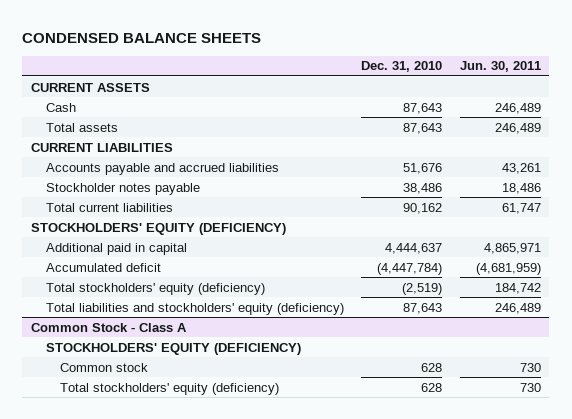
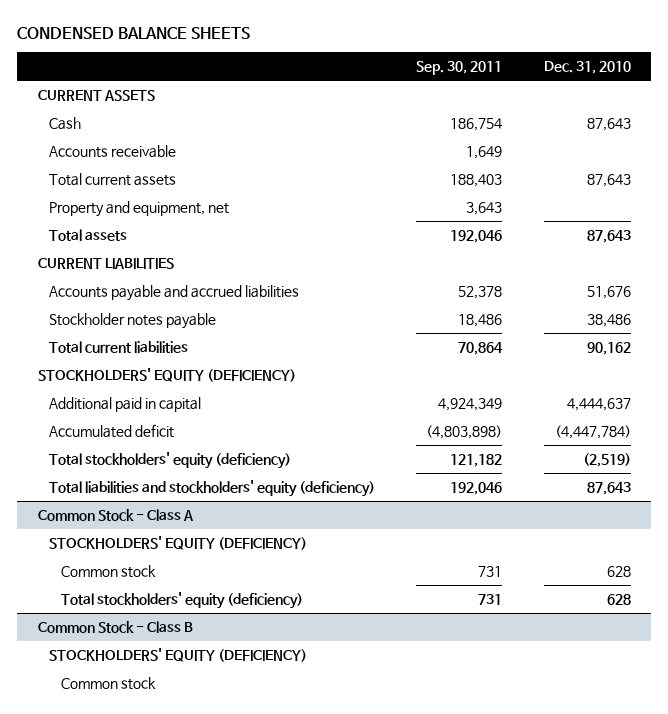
- | Dec. 31, 2010 | Jun. 30, 2011
+ | Sep. 30, 2011 | Dec. 31, 2010
+ Accounts receivable | 1,649 |
+ Total current assets | 188,403 | 87,643
+ Property and equipment, net | 3,643 |
+ Common Stock - Class B
+ STOCKHOLDERS' EQUITY (DEFICIENCY)
+ Common stock

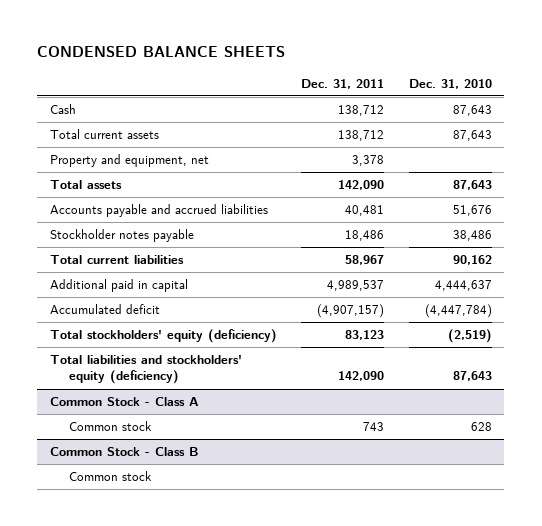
- | Sep. 30, 2011 | Dec. 31, 2010
+ | Dec. 31, 2011 | Dec. 31, 2010
- CURRENT ASSETS
- Accounts receivable | 1,649 |
- CURRENT LIABILITIES
- STOCKHOLDERS' EQUITY (DEFICIENCY)
@ Common Stock - Class A
- STOCKHOLDERS' EQUITY (DEFICIENCY)
- Total stockholders' equity (deficiency) | 731 | 628
@ Common Stock - Class B
- STOCKHOLDERS' EQUITY (DEFICIENCY)

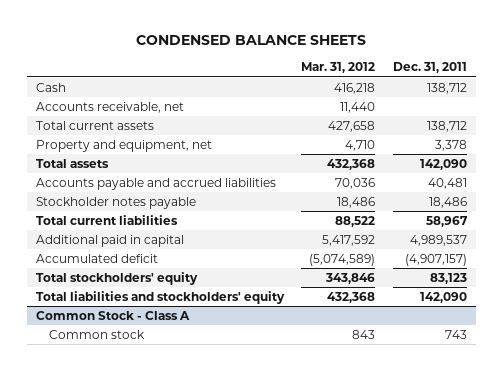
- | Dec. 31, 2011 | Dec. 31, 2010
+ | Mar. 31, 2012 | Dec. 31, 2011
+ Accounts receivable, net | 11,440 |
- Total stockholders' equity (deficiency) | 83,123 | (2,519)
- Total liabilities and stockholders' equity (deficiency) | 142,090 | 87,643
+ Total stockholders' equity | 343,846 | 83,123
+ Total liabilities and stockholders' equity | 432,368 | 142,090
- Common Stock - Class B
- Common stock

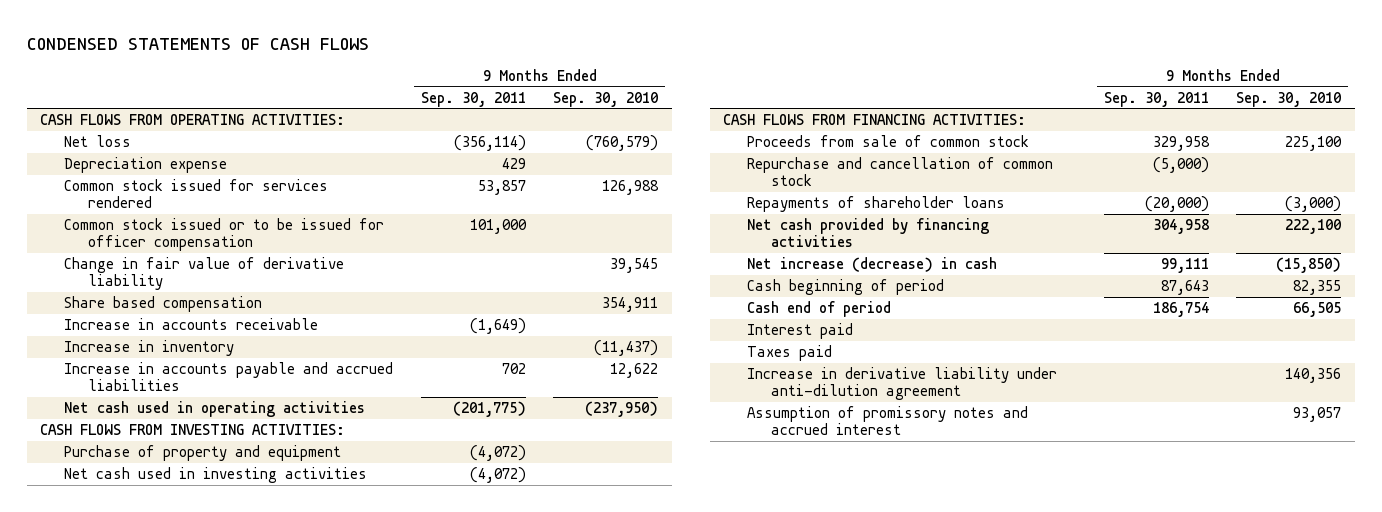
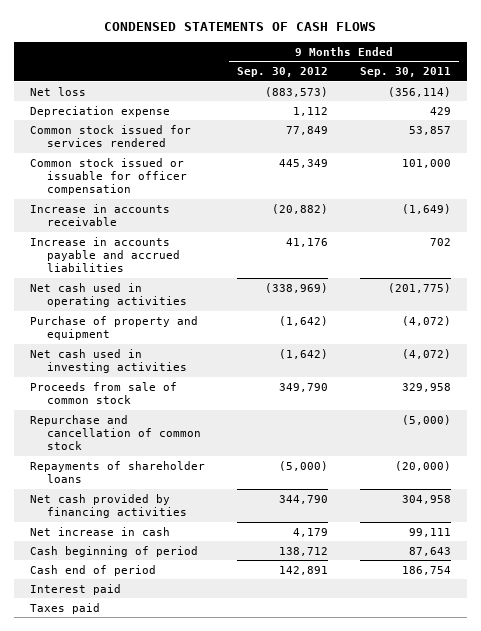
- | 9 Months Ended Sep. 30, 2011 | 9 Months Ended Sep. 30, 2010
+ | 9 Months Ended Sep. 30, 2012 | 9 Months Ended Sep. 30, 2011
- CASH FLOWS FROM OPERATING ACTIVITIES:
- Common stock issued or to be issued for officer compensation | 101,000 |
- Change in fair value of derivative liability | | 39,545
- Share based compensation | | 354,911
+ Common stock issued or issuable for officer compensation | 445,349 | 101,000
- Increase in inventory | | (11,437)
- CASH FLOWS FROM INVESTING ACTIVITIES:
- CASH FLOWS FROM FINANCING ACTIVITIES:
- Net increase (decrease) in cash | 99,111 | (15,850)
+ Net increase in cash | 4,179 | 99,111
- Increase in derivative liability under anti-dilution agreement | | 140,356
- Assumption of promissory notes and accrued interest | | 93,057

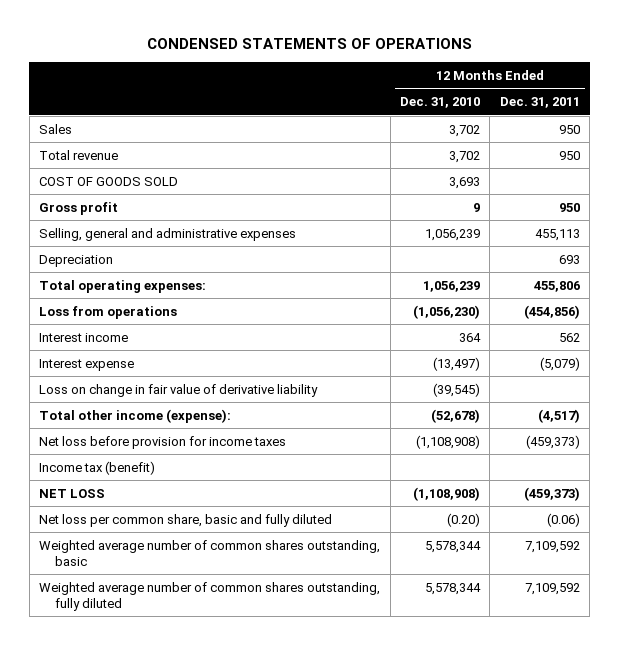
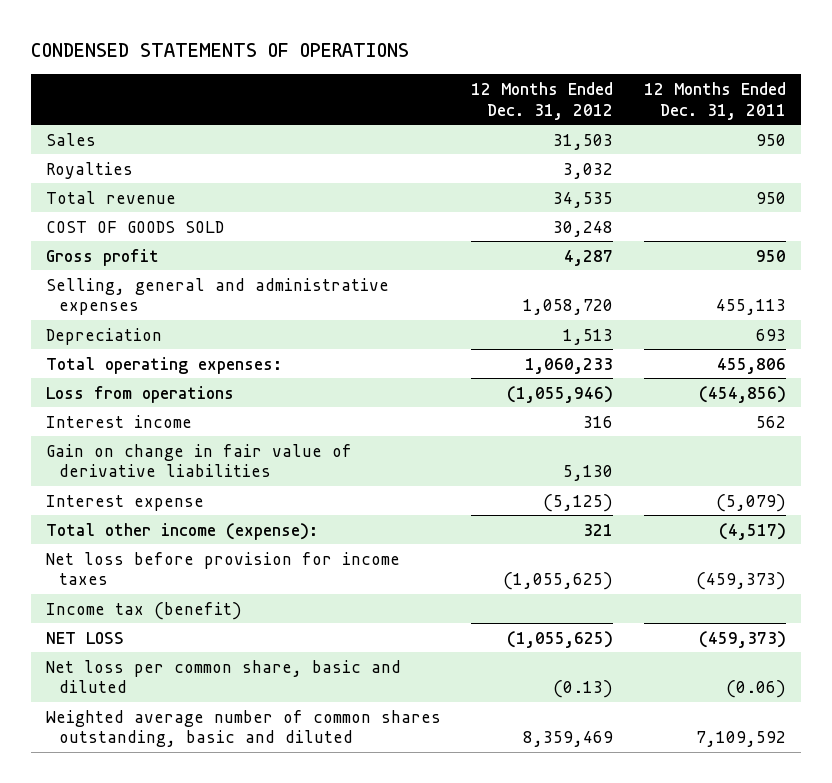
- | 12 Months Ended Dec. 31, 2010 | 12 Months Ended Dec. 31, 2011
+ | 12 Months Ended Dec. 31, 2012 | 12 Months Ended Dec. 31, 2011
+ Royalties | 3,032 |
+ Gain on change in fair value of derivative liabilities | 5,130 |
- Loss on change in fair value of derivative liability | (39,545) |
- Net loss per common share, basic and fully diluted | (0.20) | (0.06)
- Weighted average number of common shares outstanding, basic | 5,578,344 | 7,109,592
- Weighted average number of common shares outstanding, fully diluted | 5,578,344 | 7,109,592
+ Net loss per common share, basic and diluted | (0.13) | (0.06)
+ Weighted average number of common shares outstanding, basic and diluted | 8,359,469 | 7,109,592

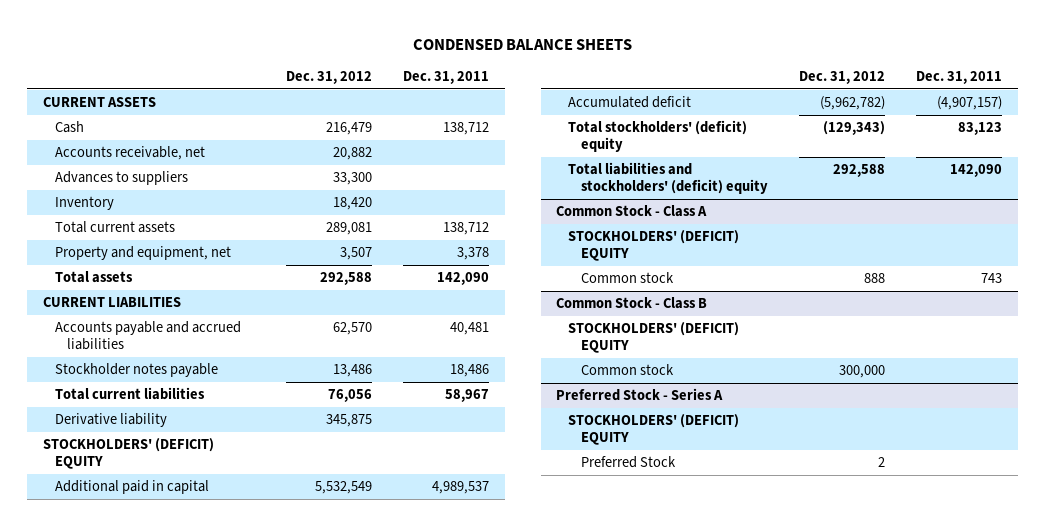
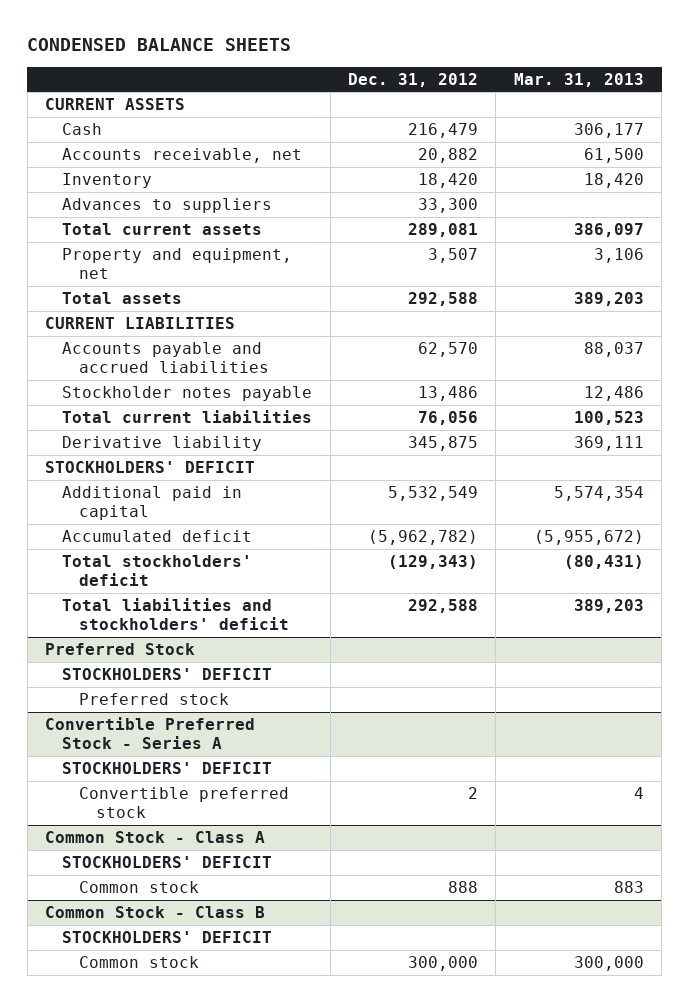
- | Dec. 31, 2012 | Dec. 31, 2011
+ | Dec. 31, 2012 | Mar. 31, 2013
moved down: Advances to suppliers | 33,300 |
- STOCKHOLDERS' (DEFICIT) EQUITY
+ STOCKHOLDERS' DEFICIT
- Total stockholders' (deficit) equity | (129,343) | 83,123
- Total liabilities and stockholders' (deficit) equity | 292,588 | 142,090
+ Total stockholders' deficit | (129,343) | (80,431)
+ Total liabilities and stockholders' deficit | 292,588 | 389,203
+ Preferred Stock
+ STOCKHOLDERS' DEFICIT
+ Preferred stock
+ Convertible Preferred Stock - Series A
+ STOCKHOLDERS' DEFICIT
+ Convertible preferred stock | 2 | 4
@ Common Stock - Class A
- STOCKHOLDERS' (DEFICIT) EQUITY
+ STOCKHOLDERS' DEFICIT
@ Common Stock - Class B
- STOCKHOLDERS' (DEFICIT) EQUITY
+ STOCKHOLDERS' DEFICIT
- Preferred Stock - Series A
- STOCKHOLDERS' (DEFICIT) EQUITY
- Preferred Stock | 2 |

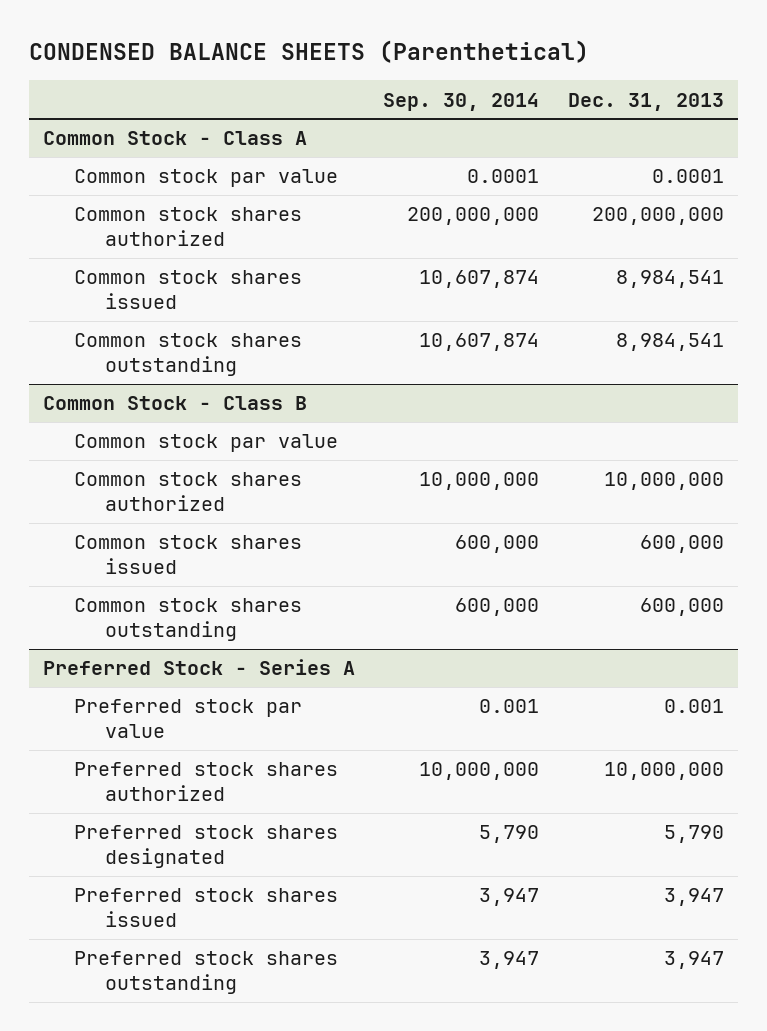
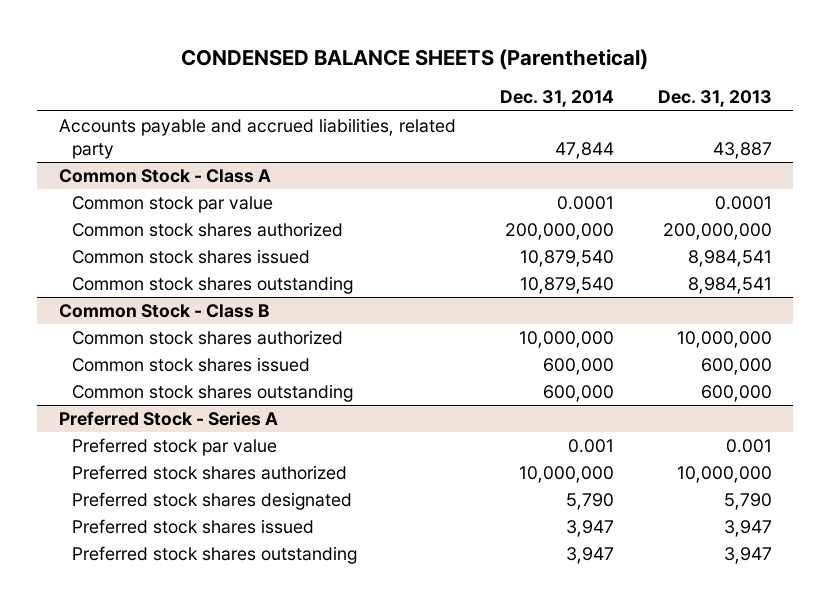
- | Sep. 30, 2014 | Dec. 31, 2013
+ | Dec. 31, 2014 | Dec. 31, 2013
+ Accounts payable and accrued liabilities, related party | 47,844 | 43,887
@ Common Stock - Class B
- Common stock par value

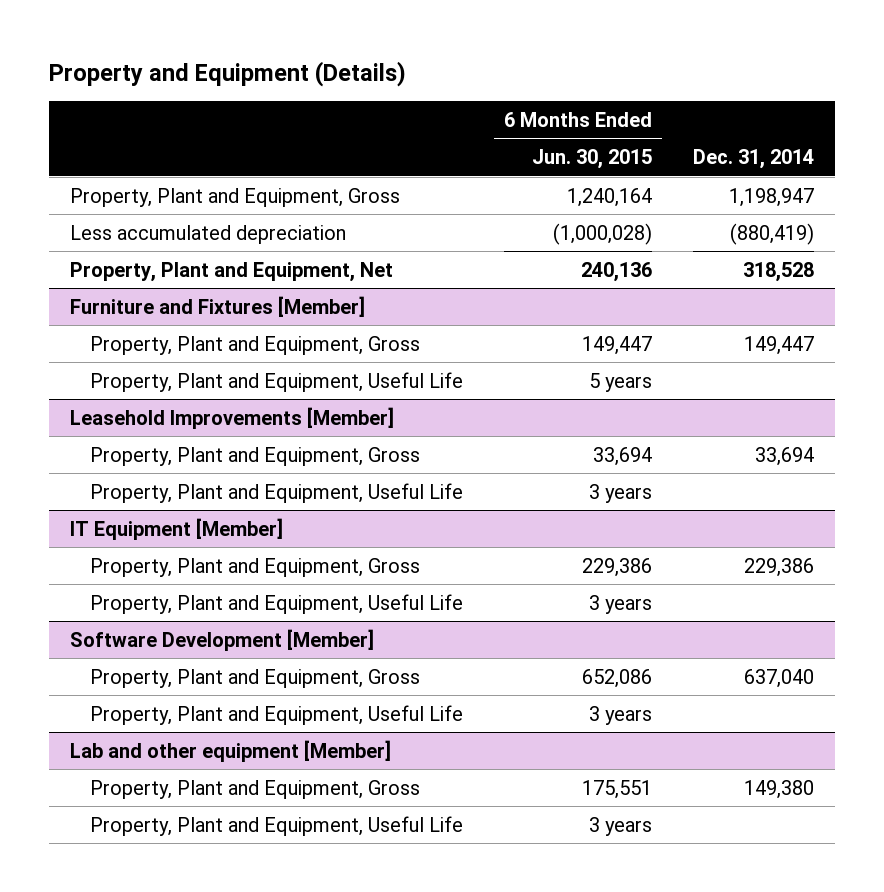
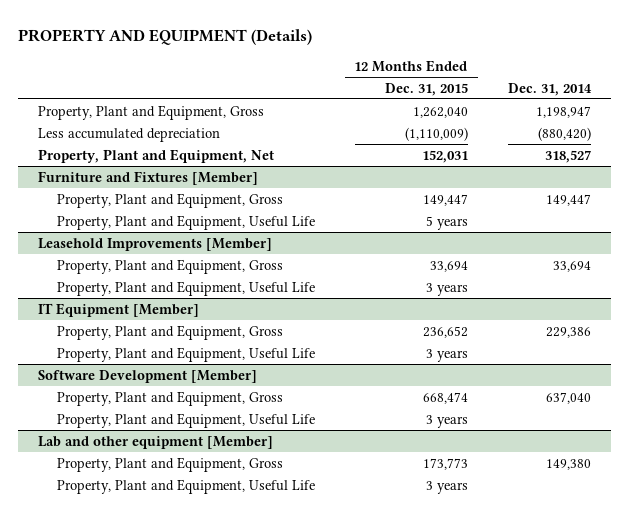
- Property and Equipment (Details)
+ PROPERTY AND EQUIPMENT (Details)
- | 6 Months Ended Jun. 30, 2015 | Dec. 31, 2014
+ | 12 Months Ended Dec. 31, 2015 | Dec. 31, 2014
- Less accumulated depreciation | (1,000,028) | (880,419)
- Property, Plant and Equipment, Net | 240,136 | 318,528
+ Less accumulated depreciation | (1,110,009) | (880,420)
+ Property, Plant and Equipment, Net | 152,031 | 318,527

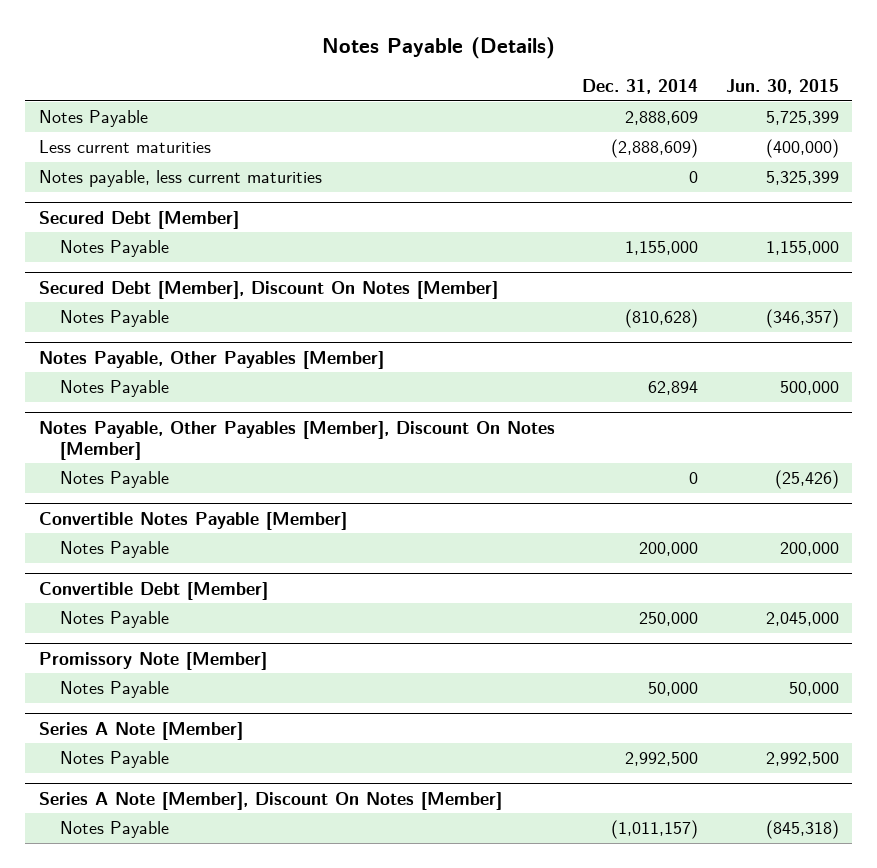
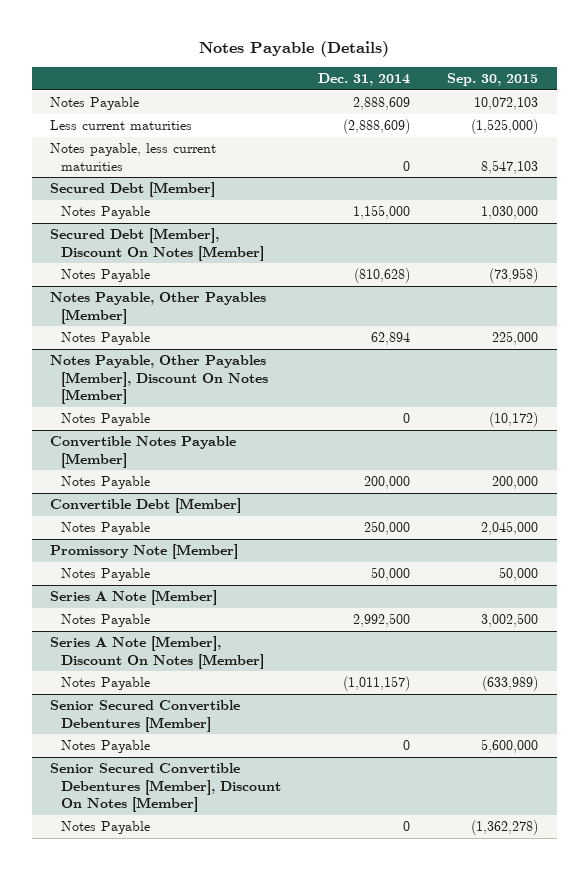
- | Dec. 31, 2014 | Jun. 30, 2015
+ | Dec. 31, 2014 | Sep. 30, 2015
+ Senior Secured Convertible Debentures [Member]
+ Notes Payable | 0 | 5,600,000
+ Senior Secured Convertible Debentures [Member], Discount On Notes [Member]
+ Notes Payable | 0 | (1,362,278)

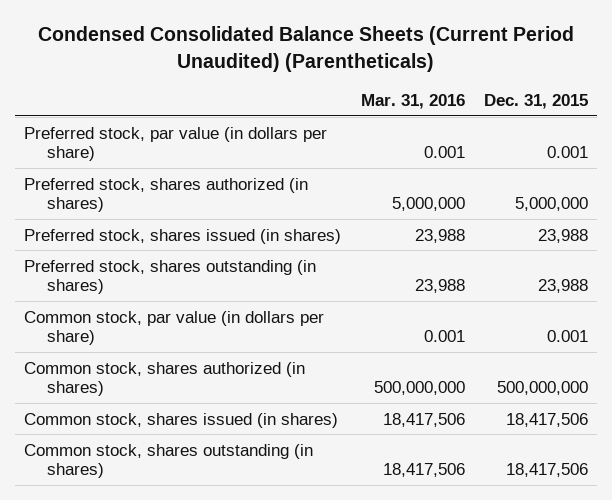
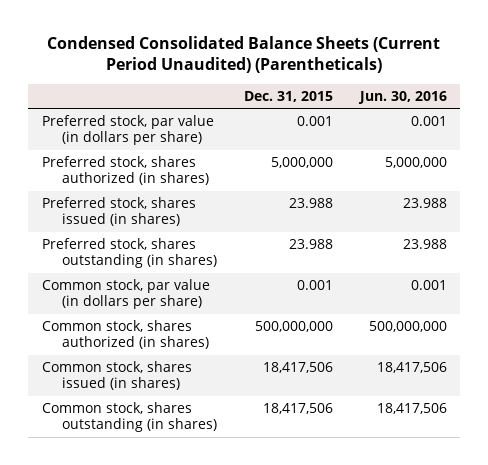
- | Mar. 31, 2016 | Dec. 31, 2015
+ | Dec. 31, 2015 | Jun. 30, 2016
- Preferred stock, shares issued (in shares) | 23,988 | 23,988
- Preferred stock, shares outstanding (in shares) | 23,988 | 23,988
+ Preferred stock, shares issued (in shares) | 23.988 | 23.988
+ Preferred stock, shares outstanding (in shares) | 23.988 | 23.988

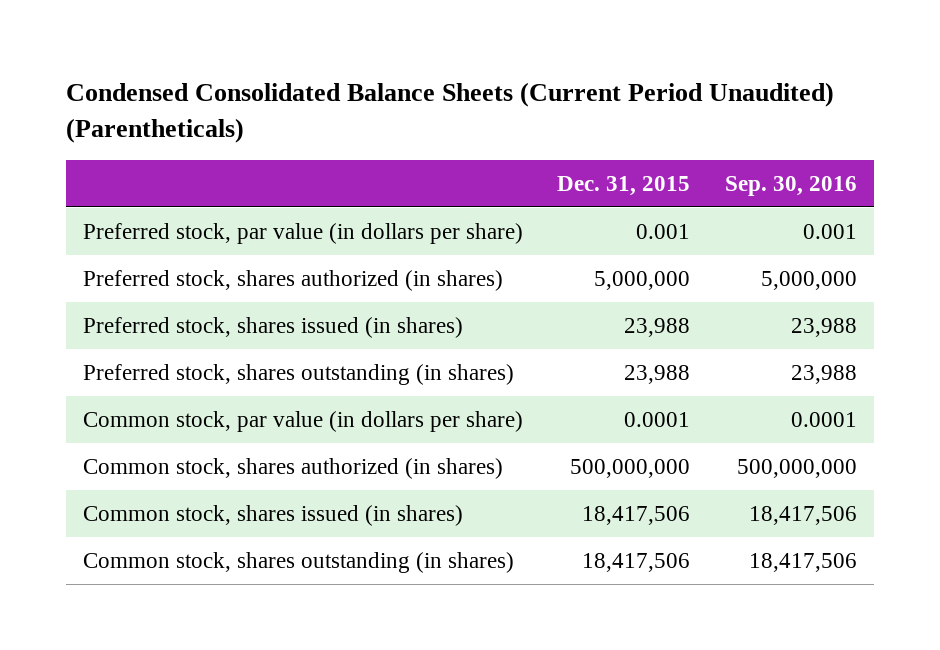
- | Dec. 31, 2015 | Jun. 30, 2016
+ | Dec. 31, 2015 | Sep. 30, 2016
- Preferred stock, shares issued (in shares) | 23.988 | 23.988
- Preferred stock, shares outstanding (in shares) | 23.988 | 23.988
- Common stock, par value (in dollars per share) | 0.001 | 0.001
+ Preferred stock, shares issued (in shares) | 23,988 | 23,988
+ Preferred stock, shares outstanding (in shares) | 23,988 | 23,988
+ Common stock, par value (in dollars per share) | 0.0001 | 0.0001

